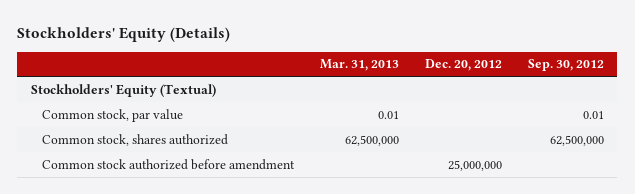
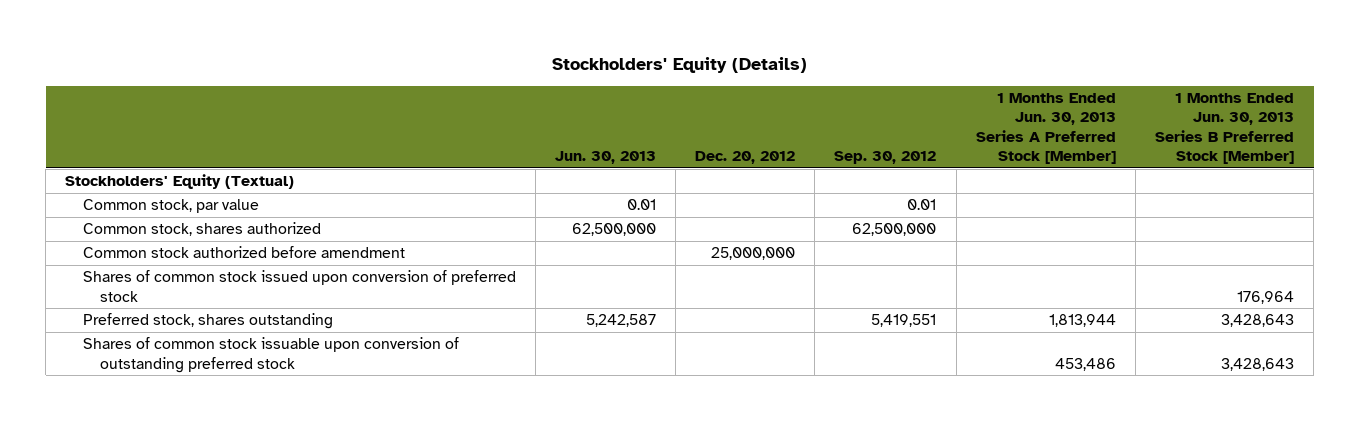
- | Mar. 31, 2013 | Dec. 20, 2012 | Sep. 30, 2012
+ | Jun. 30, 2013 | Dec. 20, 2012 | Sep. 30, 2012 | 1 Months Ended Jun. 30, 2013 Series A Preferred Stock [Member] | 1 Months Ended Jun. 30, 2013 Series B Preferred Stock [Member]
+ Shares of common stock issued upon conversion of preferred stock | | | | | 176,964
+ Preferred stock, shares outstanding | 5,242,587 | | 5,419,551 | 1,813,944 | 3,428,643
+ Shares of common stock issuable upon conversion of outstanding preferred stock | | | | 453,486 | 3,428,643

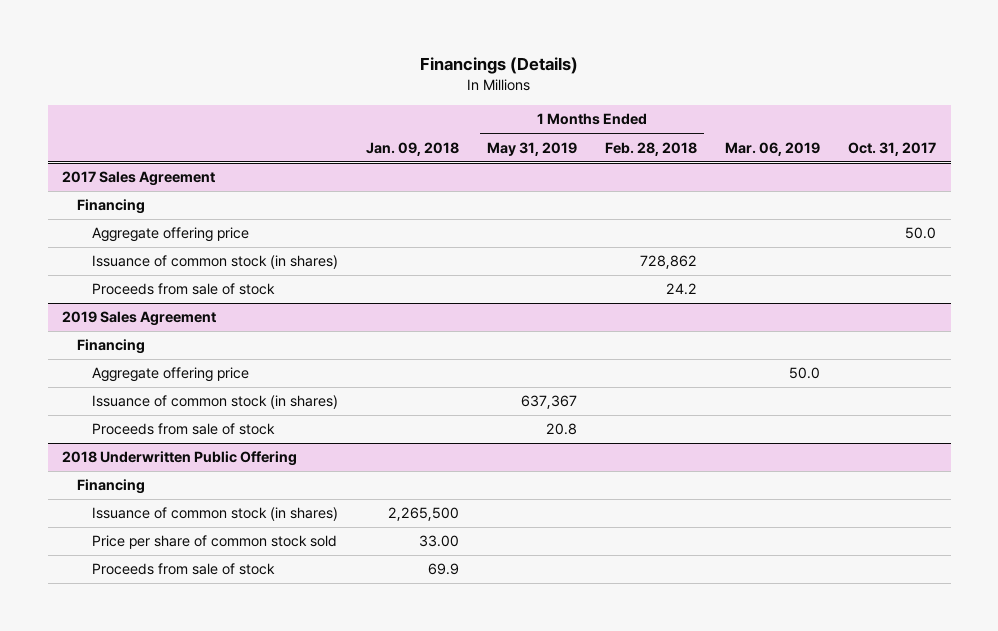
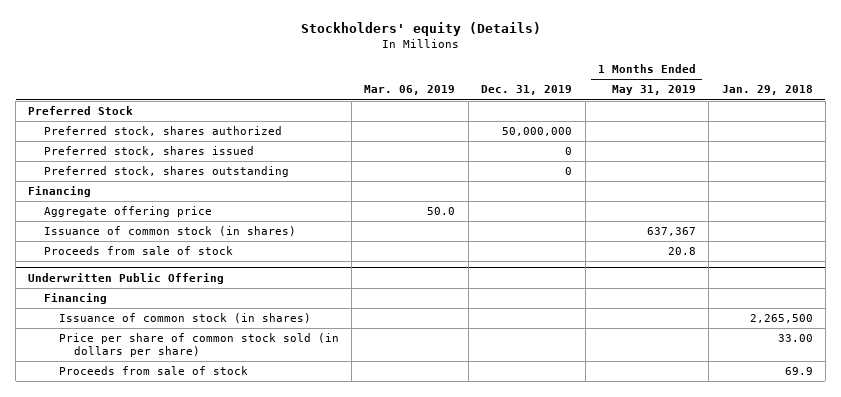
- Financings (Details)
+ Stockholders' equity (Details)
- | Jan. 09, 2018 | 1 Months Ended May 31, 2019 | 1 Months Ended Feb. 28, 2018 | Mar. 06, 2019 | Oct. 31, 2017
+ | Mar. 06, 2019 | Dec. 31, 2019 | 1 Months Ended May 31, 2019 | Jan. 29, 2018
- 2017 Sales Agreement
- Financing
- Aggregate offering price | | | | | 50.0
- Issuance of common stock (in shares) | | | 728,862 | |
- Proceeds from sale of stock | | | 24.2 | |
- 2019 Sales Agreement
+ Preferred Stock
+ Preferred stock, shares authorized | | 50,000,000 | |
+ Preferred stock, shares issued | | 0 | |
+ Preferred stock, shares outstanding | | 0 | |
- 2018 Underwritten Public Offering
+ Underwritten Public Offering
- Price per share of common stock sold | 33.00 | | | |
+ Price per share of common stock sold (in dollars per share) | | | | 33.00

